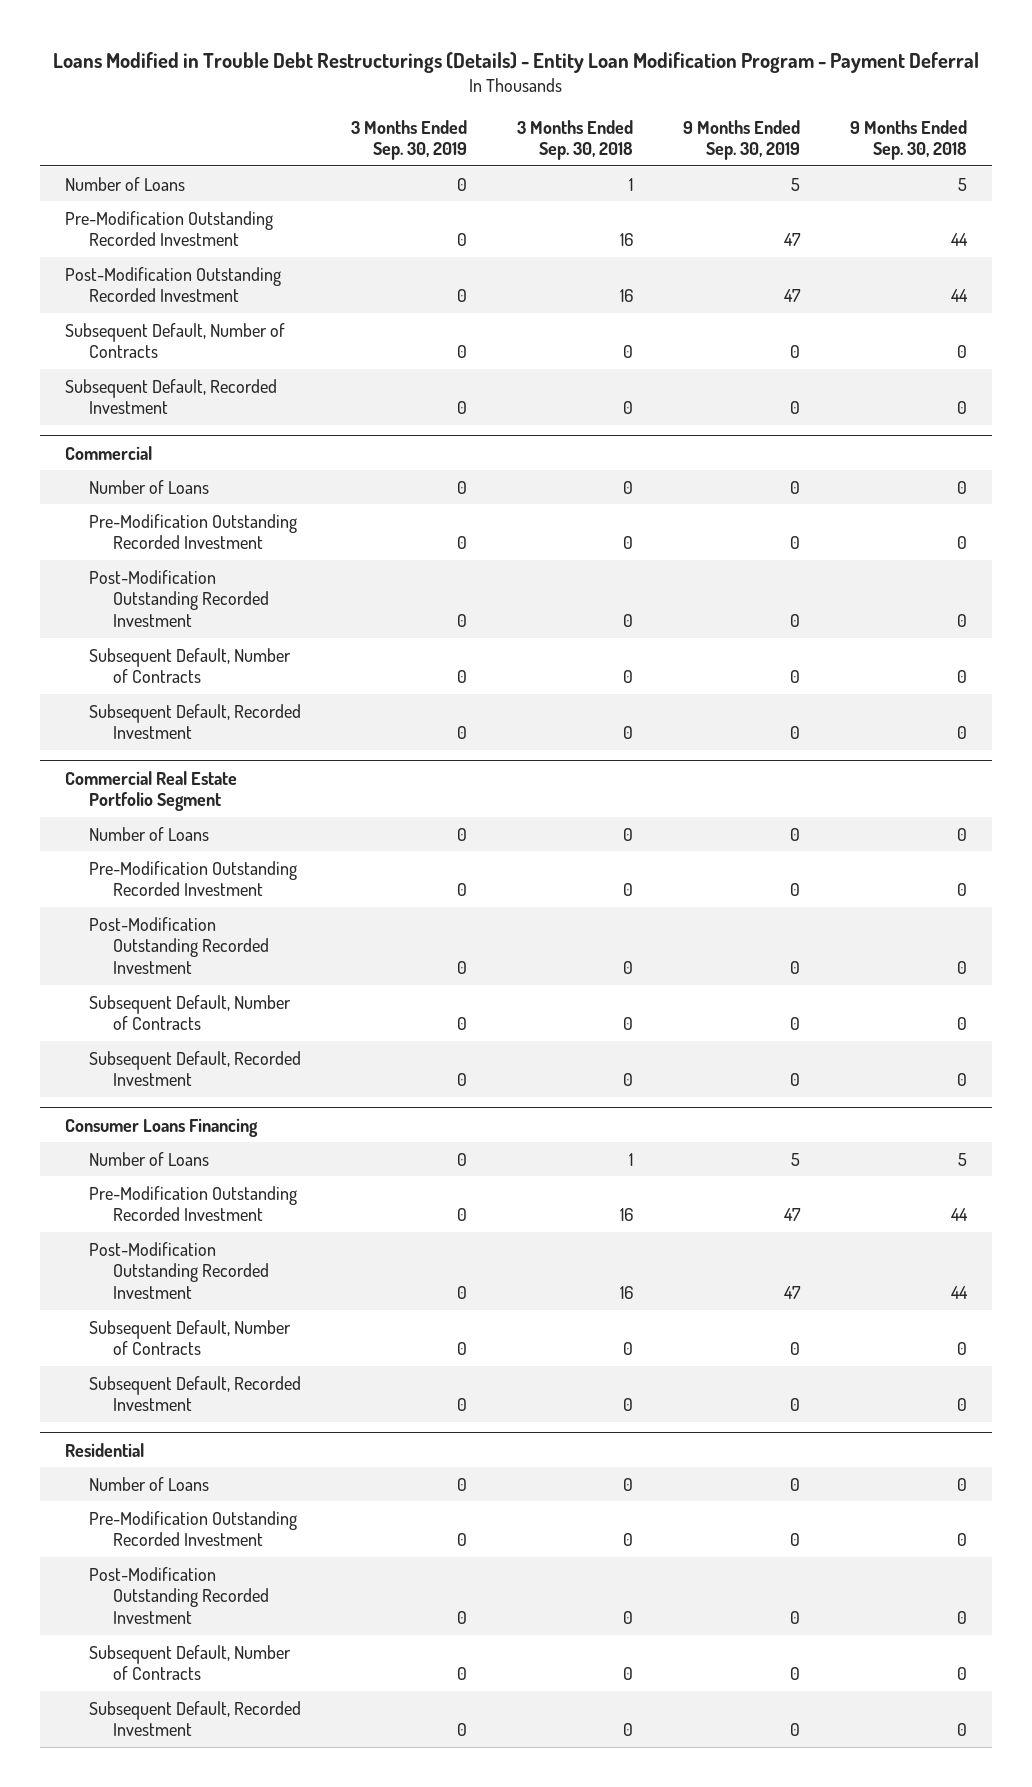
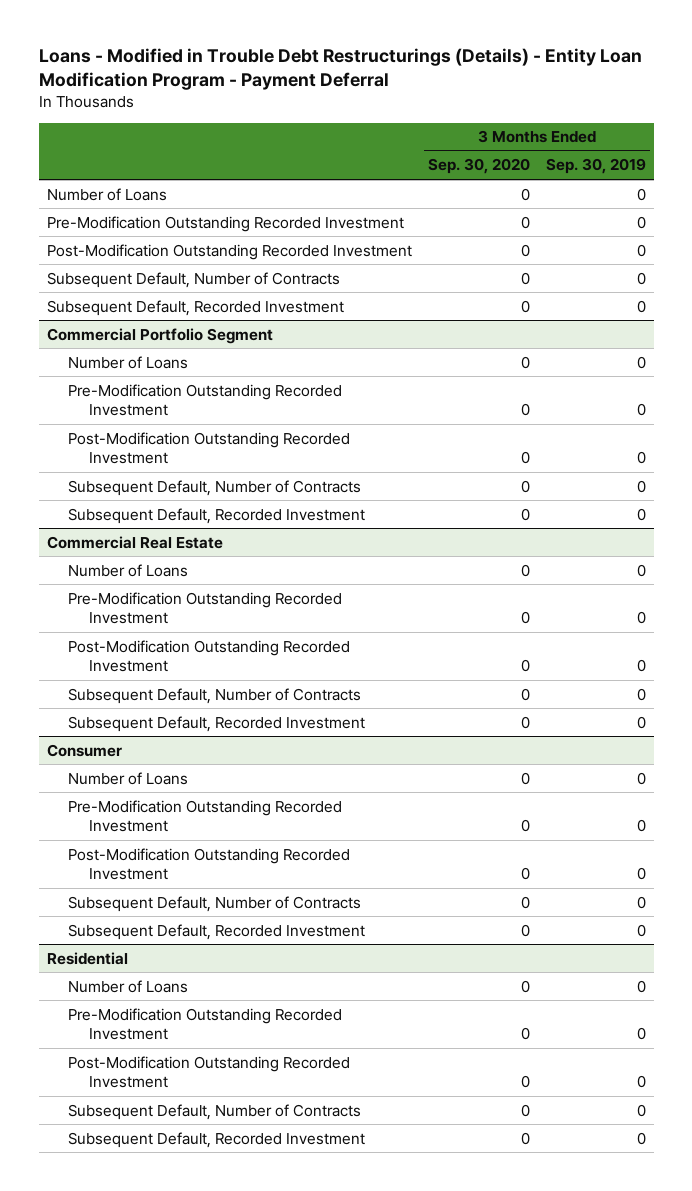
- Loans Modified in Trouble Debt Restructurings (Details) - Entity Loan Modification Program - Payment Deferral
+ Loans - Modified in Trouble Debt Restructurings (Details) - Entity Loan Modification Program - Payment Deferral
- | 3 Months Ended Sep. 30, 2019 | 3 Months Ended Sep. 30, 2018 | 9 Months Ended Sep. 30, 2019 | 9 Months Ended Sep. 30, 2018
+ | 3 Months Ended Sep. 30, 2020 | 3 Months Ended Sep. 30, 2019
- Commercial
+ Commercial Portfolio Segment
- Commercial Real Estate Portfolio Segment
+ Commercial Real Estate
- Consumer Loans Financing
+ Consumer

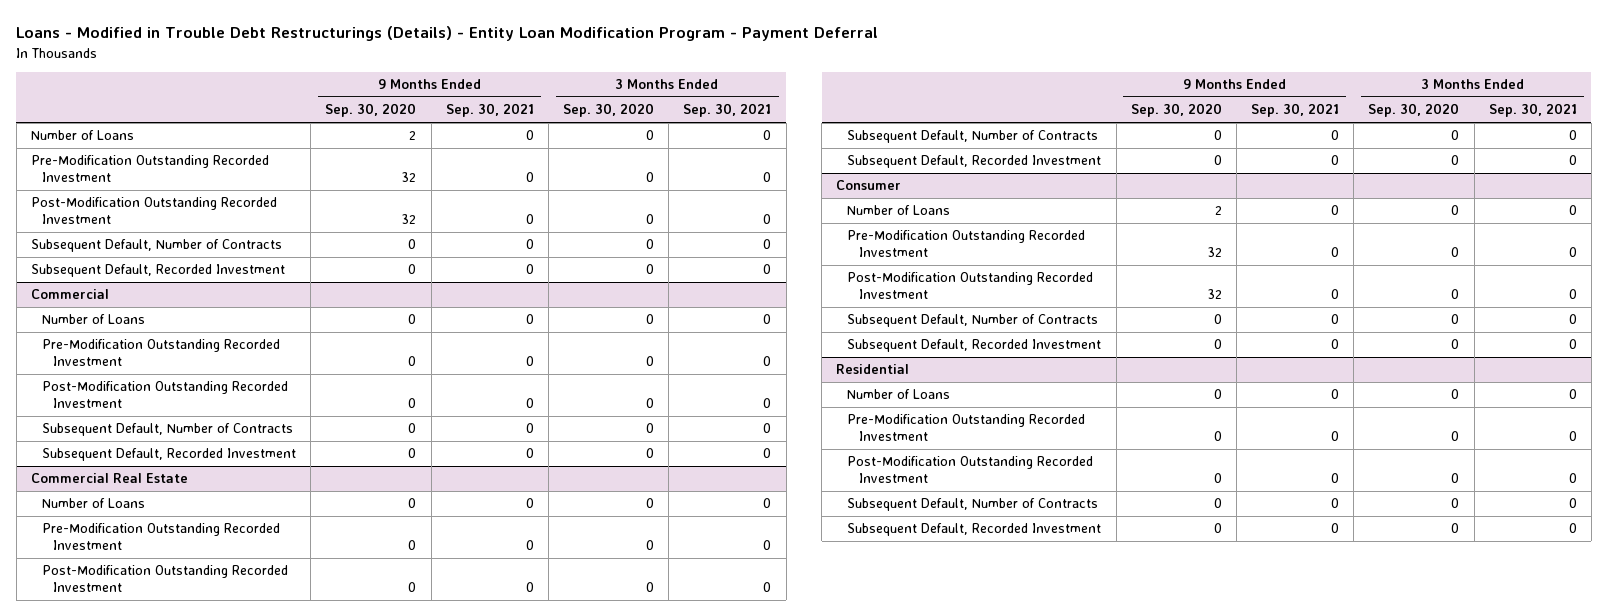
- | 3 Months Ended Sep. 30, 2020 | 3 Months Ended Sep. 30, 2019
+ | 9 Months Ended Sep. 30, 2020 | 9 Months Ended Sep. 30, 2021 | 3 Months Ended Sep. 30, 2020 | 3 Months Ended Sep. 30, 2021
- Commercial Portfolio Segment
+ Commercial

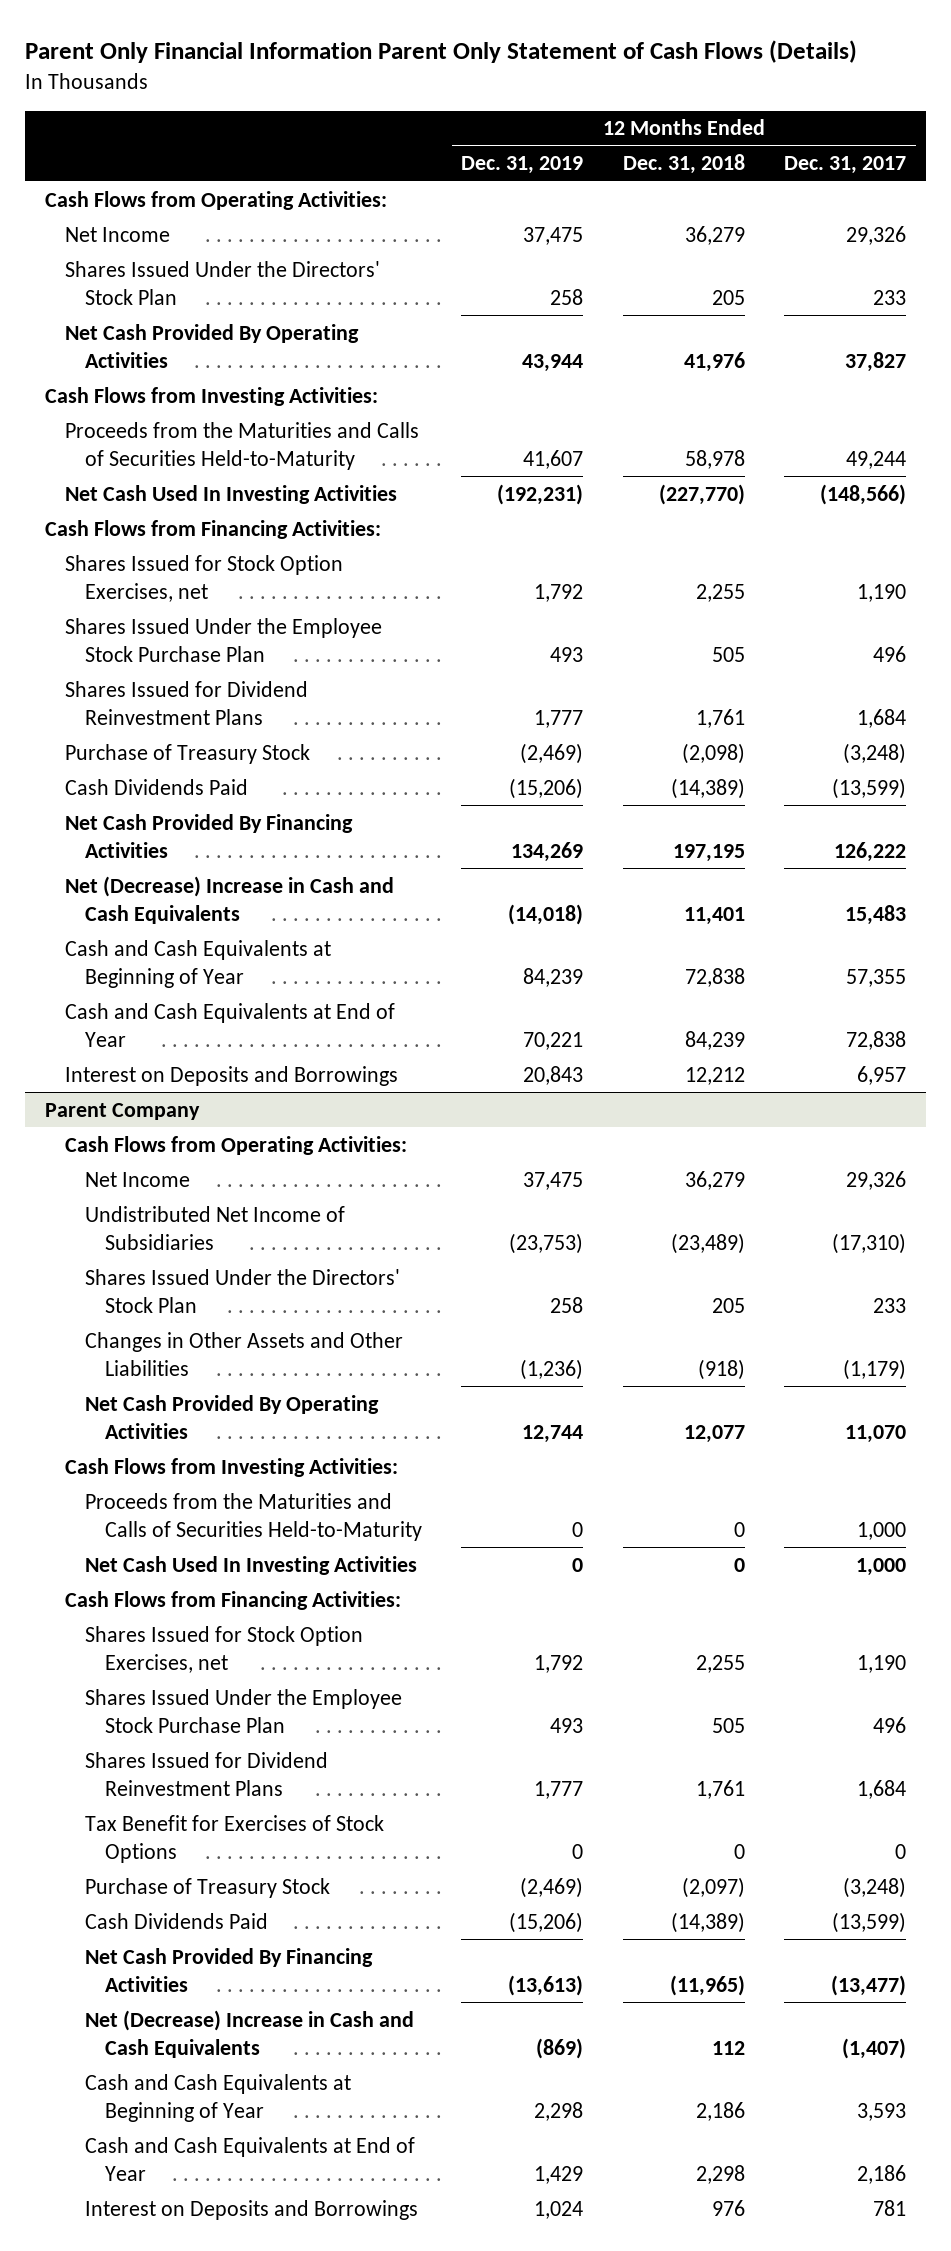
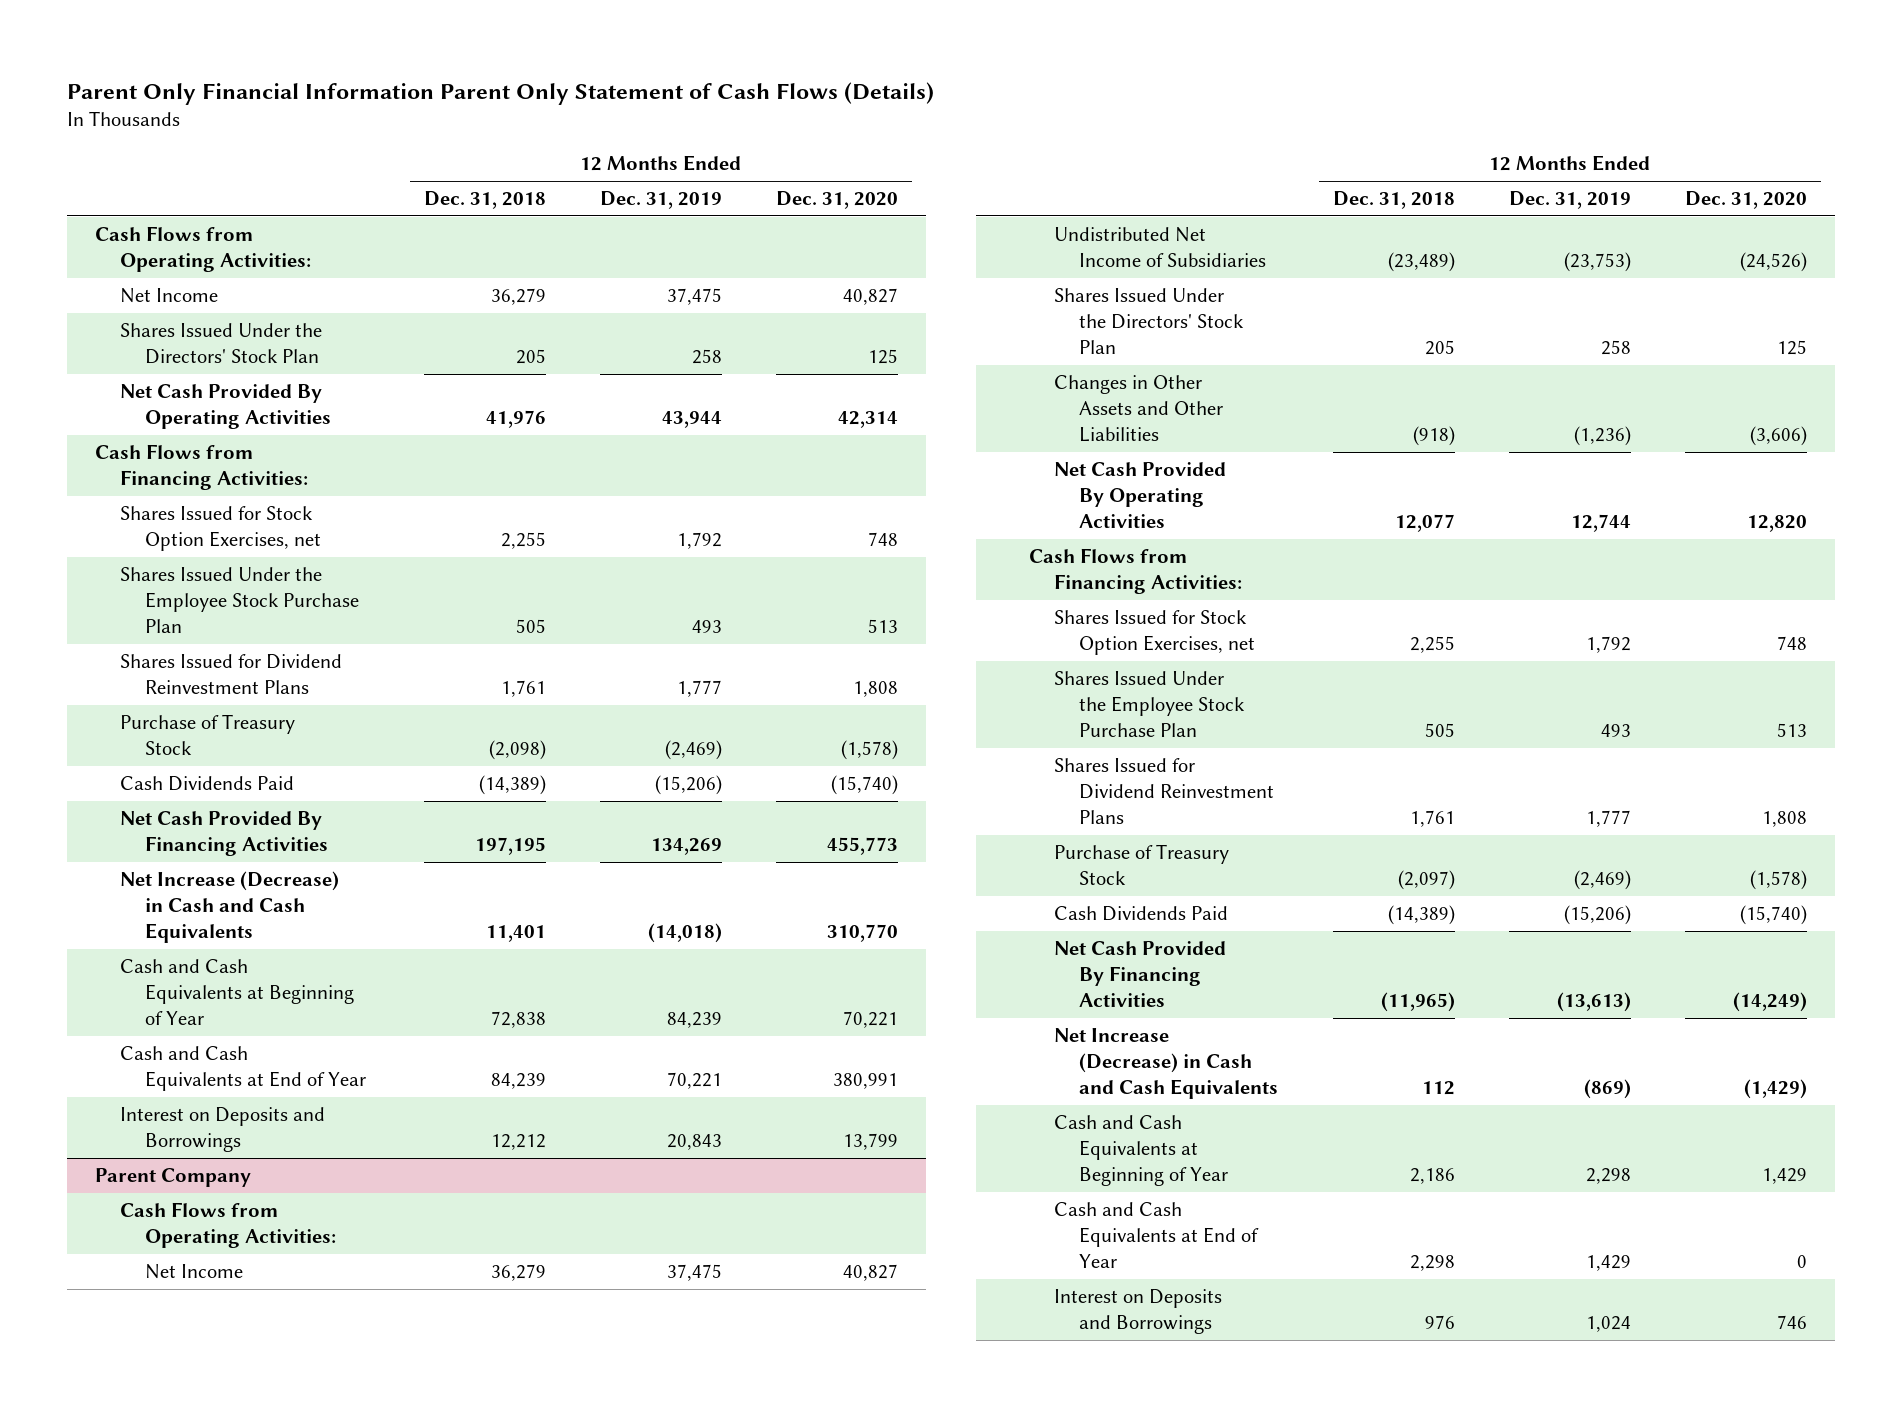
- | 12 Months Ended Dec. 31, 2019 | 12 Months Ended Dec. 31, 2018 | 12 Months Ended Dec. 31, 2017
+ | 12 Months Ended Dec. 31, 2018 | 12 Months Ended Dec. 31, 2019 | 12 Months Ended Dec. 31, 2020
- Cash Flows from Investing Activities:
- Proceeds from the Maturities and Calls of Securities Held-to-Maturity | 41,607 | 58,978 | 49,244
- Net Cash Used In Investing Activities | (192,231) | (227,770) | (148,566)
- Net (Decrease) Increase in Cash and Cash Equivalents | (14,018) | 11,401 | 15,483
+ Net Increase (Decrease) in Cash and Cash Equivalents | 11,401 | (14,018) | 310,770
@ Parent Company
- Cash Flows from Investing Activities:
- Proceeds from the Maturities and Calls of Securities Held-to-Maturity | 0 | 0 | 1,000
- Net Cash Used In Investing Activities | 0 | 0 | 1,000
- Tax Benefit for Exercises of Stock Options | 0 | 0 | 0
- Net (Decrease) Increase in Cash and Cash Equivalents | (869) | 112 | (1,407)
+ Net Increase (Decrease) in Cash and Cash Equivalents | 112 | (869) | (1,429)

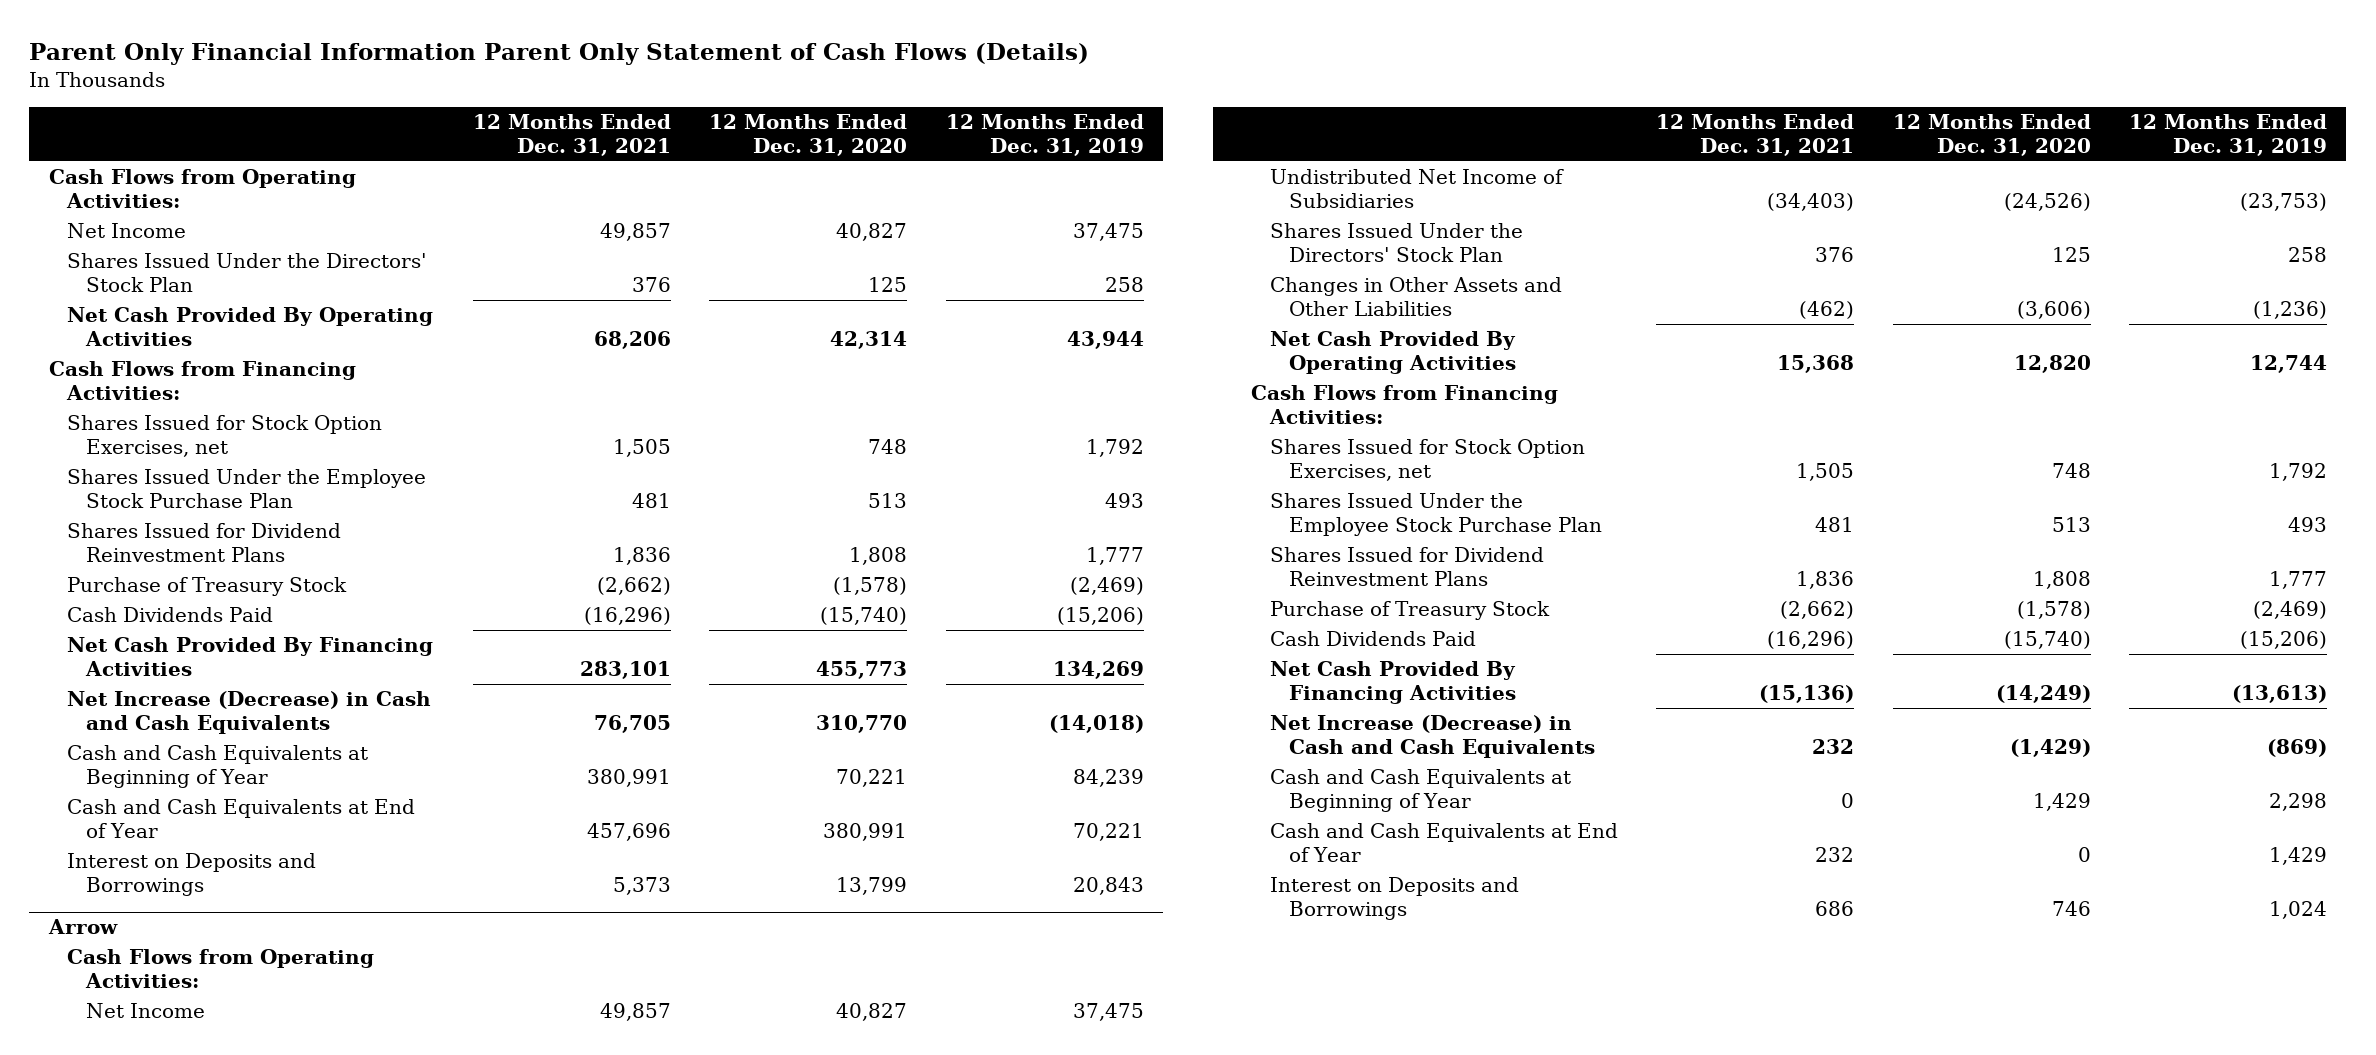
- | 12 Months Ended Dec. 31, 2018 | 12 Months Ended Dec. 31, 2019 | 12 Months Ended Dec. 31, 2020
+ | 12 Months Ended Dec. 31, 2021 | 12 Months Ended Dec. 31, 2020 | 12 Months Ended Dec. 31, 2019
- Parent Company
+ Arrow

